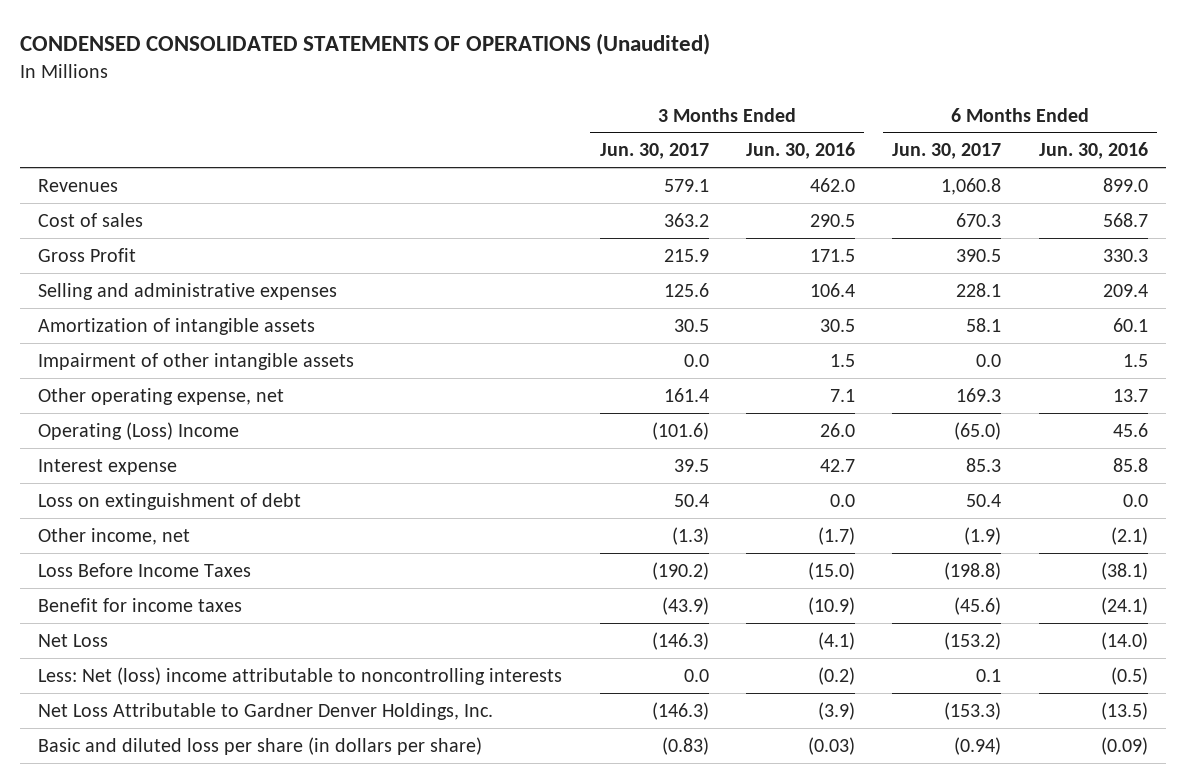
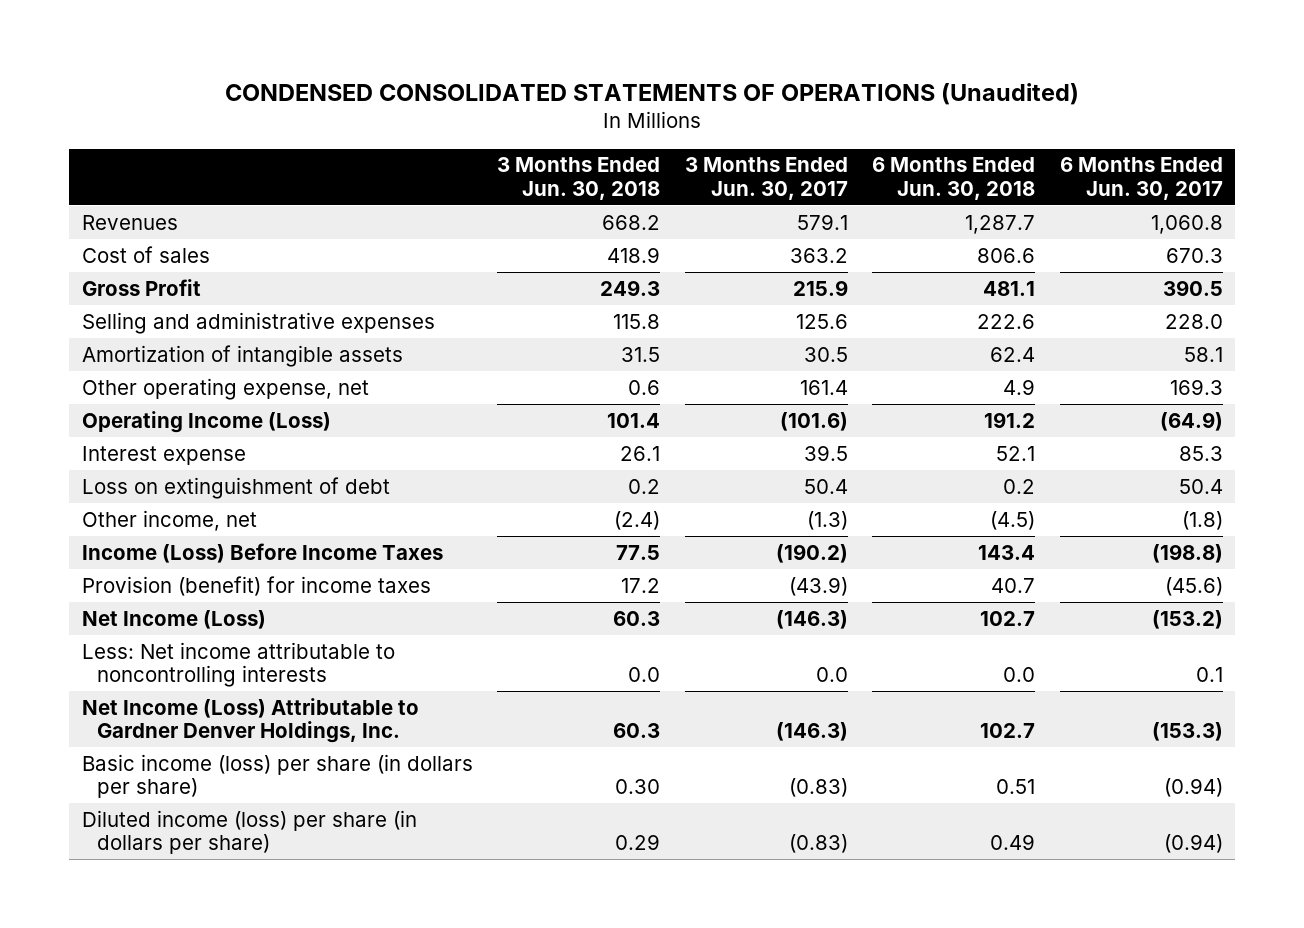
- | 3 Months Ended Jun. 30, 2017 | 3 Months Ended Jun. 30, 2016 | 6 Months Ended Jun. 30, 2017 | 6 Months Ended Jun. 30, 2016
+ | 3 Months Ended Jun. 30, 2018 | 3 Months Ended Jun. 30, 2017 | 6 Months Ended Jun. 30, 2018 | 6 Months Ended Jun. 30, 2017
- Selling and administrative expenses | 125.6 | 106.4 | 228.1 | 209.4
+ Selling and administrative expenses | 115.8 | 125.6 | 222.6 | 228.0
- Impairment of other intangible assets | 0.0 | 1.5 | 0.0 | 1.5
- Operating (Loss) Income | (101.6) | 26.0 | (65.0) | 45.6
+ Operating Income (Loss) | 101.4 | (101.6) | 191.2 | (64.9)
- Other income, net | (1.3) | (1.7) | (1.9) | (2.1)
- Loss Before Income Taxes | (190.2) | (15.0) | (198.8) | (38.1)
- Benefit for income taxes | (43.9) | (10.9) | (45.6) | (24.1)
- Net Loss | (146.3) | (4.1) | (153.2) | (14.0)
- Less: Net (loss) income attributable to noncontrolling interests | 0.0 | (0.2) | 0.1 | (0.5)
- Net Loss Attributable to Gardner Denver Holdings, Inc. | (146.3) | (3.9) | (153.3) | (13.5)
- Basic and diluted loss per share (in dollars per share) | (0.83) | (0.03) | (0.94) | (0.09)
+ Other income, net | (2.4) | (1.3) | (4.5) | (1.8)
+ Income (Loss) Before Income Taxes | 77.5 | (190.2) | 143.4 | (198.8)
+ Provision (benefit) for income taxes | 17.2 | (43.9) | 40.7 | (45.6)
+ Net Income (Loss) | 60.3 | (146.3) | 102.7 | (153.2)
+ Less: Net income attributable to noncontrolling interests | 0.0 | 0.0 | 0.0 | 0.1
+ Net Income (Loss) Attributable to Gardner Denver Holdings, Inc. | 60.3 | (146.3) | 102.7 | (153.3)
+ Basic income (loss) per share (in dollars per share) | 0.30 | (0.83) | 0.51 | (0.94)
+ Diluted income (loss) per share (in dollars per share) | 0.29 | (0.83) | 0.49 | (0.94)

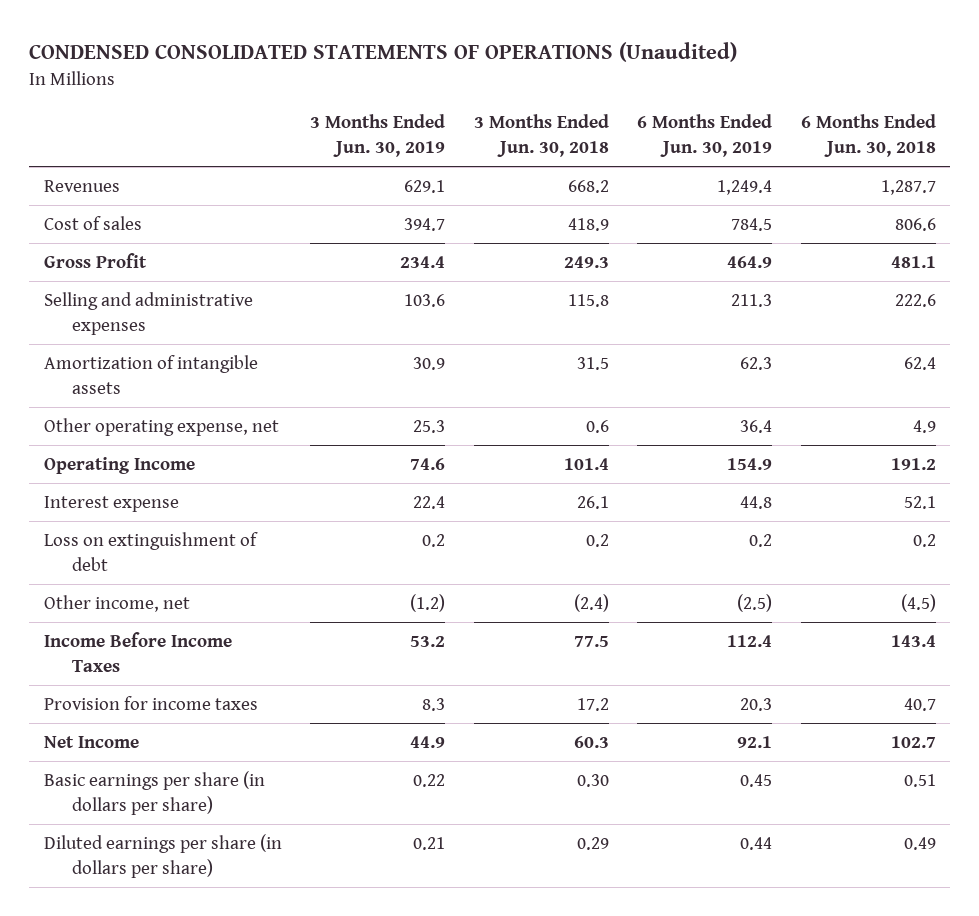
- | 3 Months Ended Jun. 30, 2018 | 3 Months Ended Jun. 30, 2017 | 6 Months Ended Jun. 30, 2018 | 6 Months Ended Jun. 30, 2017
+ | 3 Months Ended Jun. 30, 2019 | 3 Months Ended Jun. 30, 2018 | 6 Months Ended Jun. 30, 2019 | 6 Months Ended Jun. 30, 2018
- Operating Income (Loss) | 101.4 | (101.6) | 191.2 | (64.9)
+ Operating Income | 74.6 | 101.4 | 154.9 | 191.2
- Income (Loss) Before Income Taxes | 77.5 | (190.2) | 143.4 | (198.8)
- Provision (benefit) for income taxes | 17.2 | (43.9) | 40.7 | (45.6)
- Net Income (Loss) | 60.3 | (146.3) | 102.7 | (153.2)
- Less: Net income attributable to noncontrolling interests | 0.0 | 0.0 | 0.0 | 0.1
- Net Income (Loss) Attributable to Gardner Denver Holdings, Inc. | 60.3 | (146.3) | 102.7 | (153.3)
- Basic income (loss) per share (in dollars per share) | 0.30 | (0.83) | 0.51 | (0.94)
- Diluted income (loss) per share (in dollars per share) | 0.29 | (0.83) | 0.49 | (0.94)
+ Income Before Income Taxes | 53.2 | 77.5 | 112.4 | 143.4
+ Provision for income taxes | 8.3 | 17.2 | 20.3 | 40.7
+ Net Income | 44.9 | 60.3 | 92.1 | 102.7
+ Basic earnings per share (in dollars per share) | 0.22 | 0.30 | 0.45 | 0.51
+ Diluted earnings per share (in dollars per share) | 0.21 | 0.29 | 0.44 | 0.49

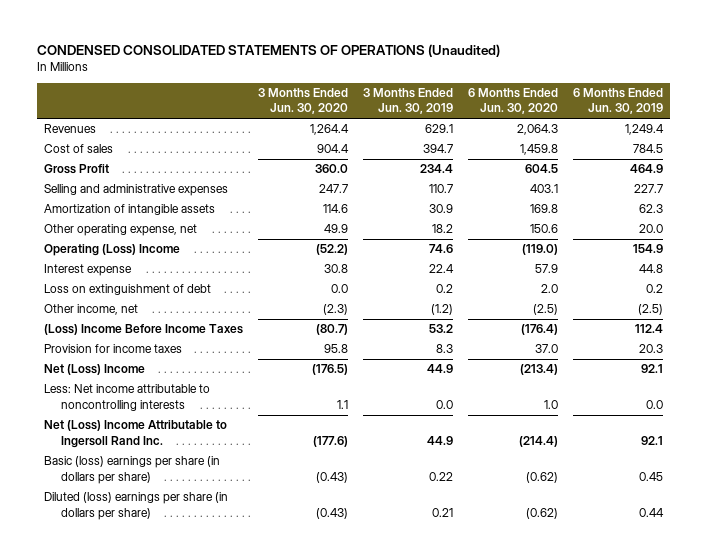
- | 3 Months Ended Jun. 30, 2019 | 3 Months Ended Jun. 30, 2018 | 6 Months Ended Jun. 30, 2019 | 6 Months Ended Jun. 30, 2018
+ | 3 Months Ended Jun. 30, 2020 | 3 Months Ended Jun. 30, 2019 | 6 Months Ended Jun. 30, 2020 | 6 Months Ended Jun. 30, 2019
- Selling and administrative expenses | 103.6 | 115.8 | 211.3 | 222.6
+ Selling and administrative expenses | 247.7 | 110.7 | 403.1 | 227.7
- Other operating expense, net | 25.3 | 0.6 | 36.4 | 4.9
- Operating Income | 74.6 | 101.4 | 154.9 | 191.2
+ Other operating expense, net | 49.9 | 18.2 | 150.6 | 20.0
+ Operating (Loss) Income | (52.2) | 74.6 | (119.0) | 154.9
- Income Before Income Taxes | 53.2 | 77.5 | 112.4 | 143.4
+ (Loss) Income Before Income Taxes | (80.7) | 53.2 | (176.4) | 112.4
- Net Income | 44.9 | 60.3 | 92.1 | 102.7
- Basic earnings per share (in dollars per share) | 0.22 | 0.30 | 0.45 | 0.51
- Diluted earnings per share (in dollars per share) | 0.21 | 0.29 | 0.44 | 0.49
+ Net (Loss) Income | (176.5) | 44.9 | (213.4) | 92.1
+ Less: Net income attributable to noncontrolling interests | 1.1 | 0.0 | 1.0 | 0.0
+ Net (Loss) Income Attributable to Ingersoll Rand Inc. | (177.6) | 44.9 | (214.4) | 92.1
+ Basic (loss) earnings per share (in dollars per share) | (0.43) | 0.22 | (0.62) | 0.45
+ Diluted (loss) earnings per share (in dollars per share) | (0.43) | 0.21 | (0.62) | 0.44

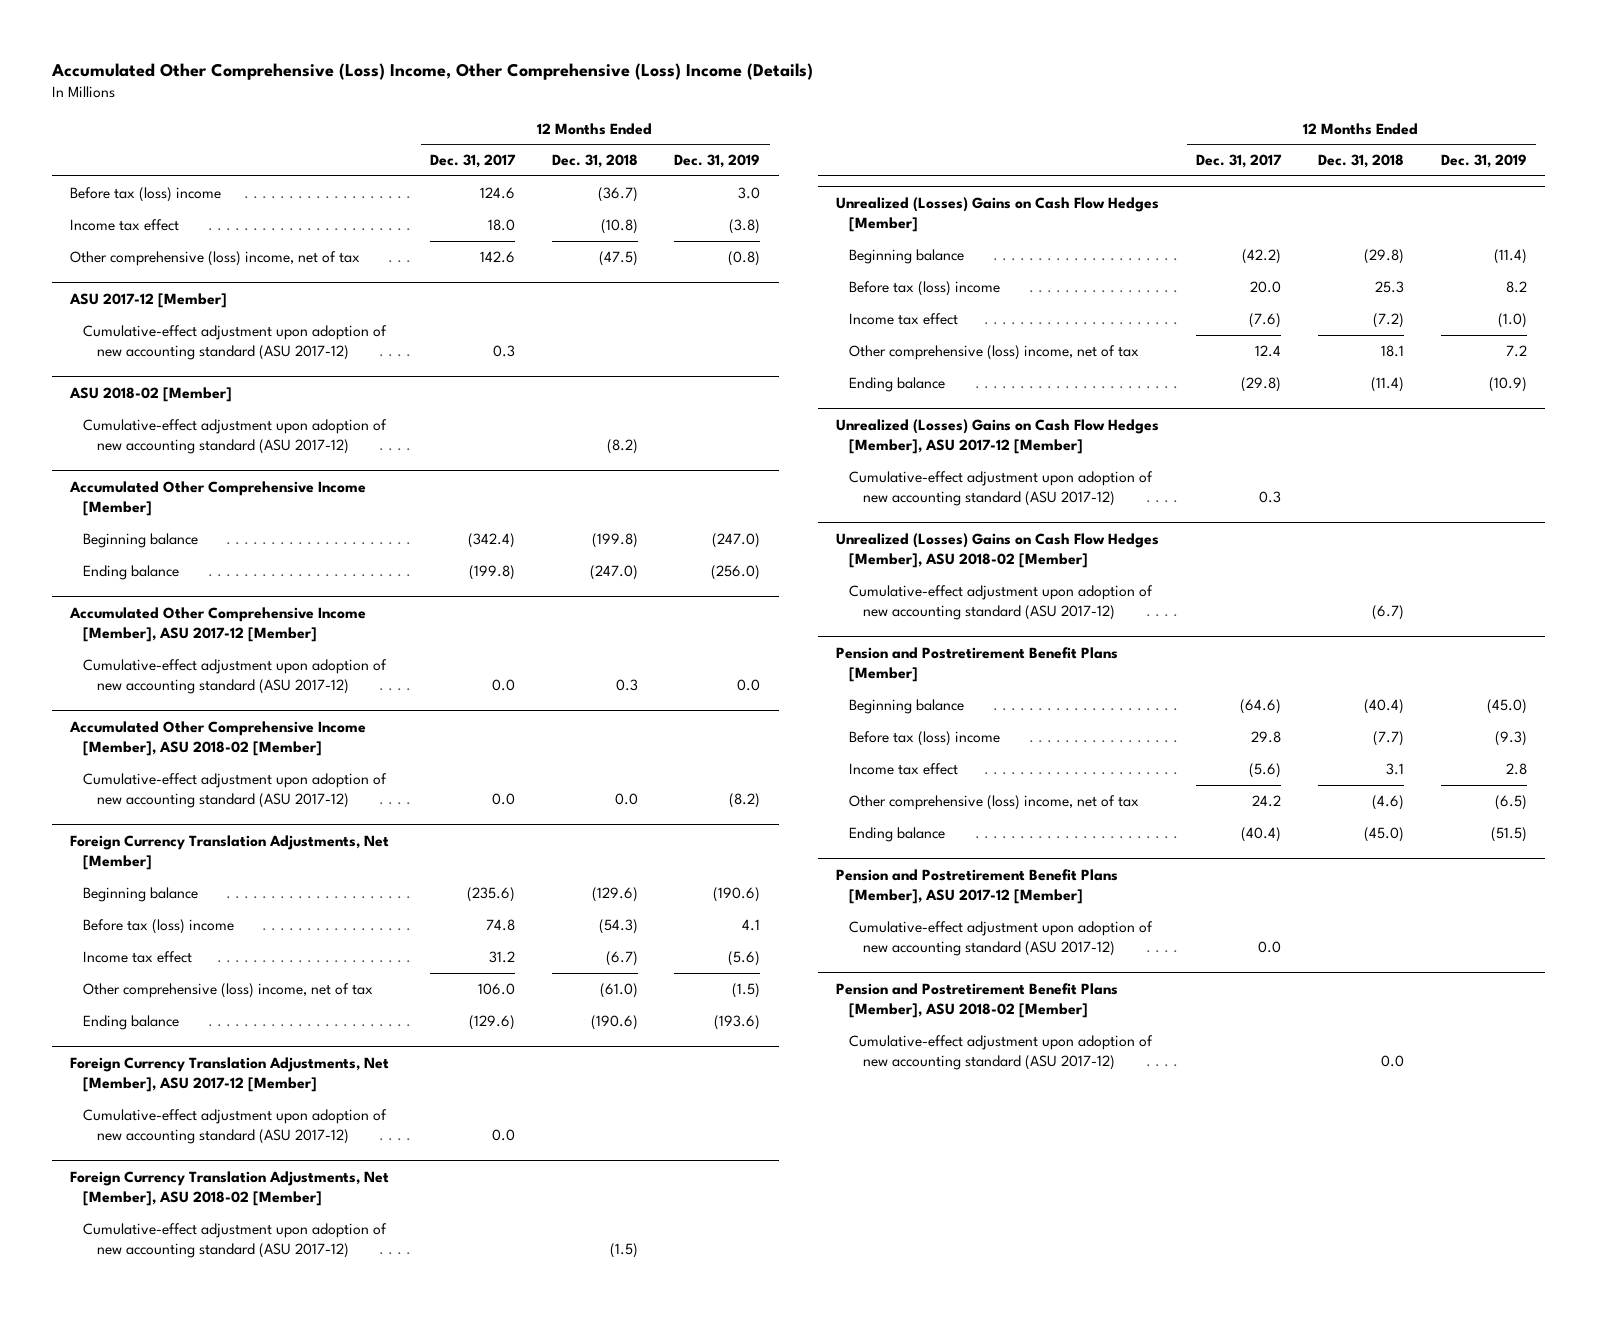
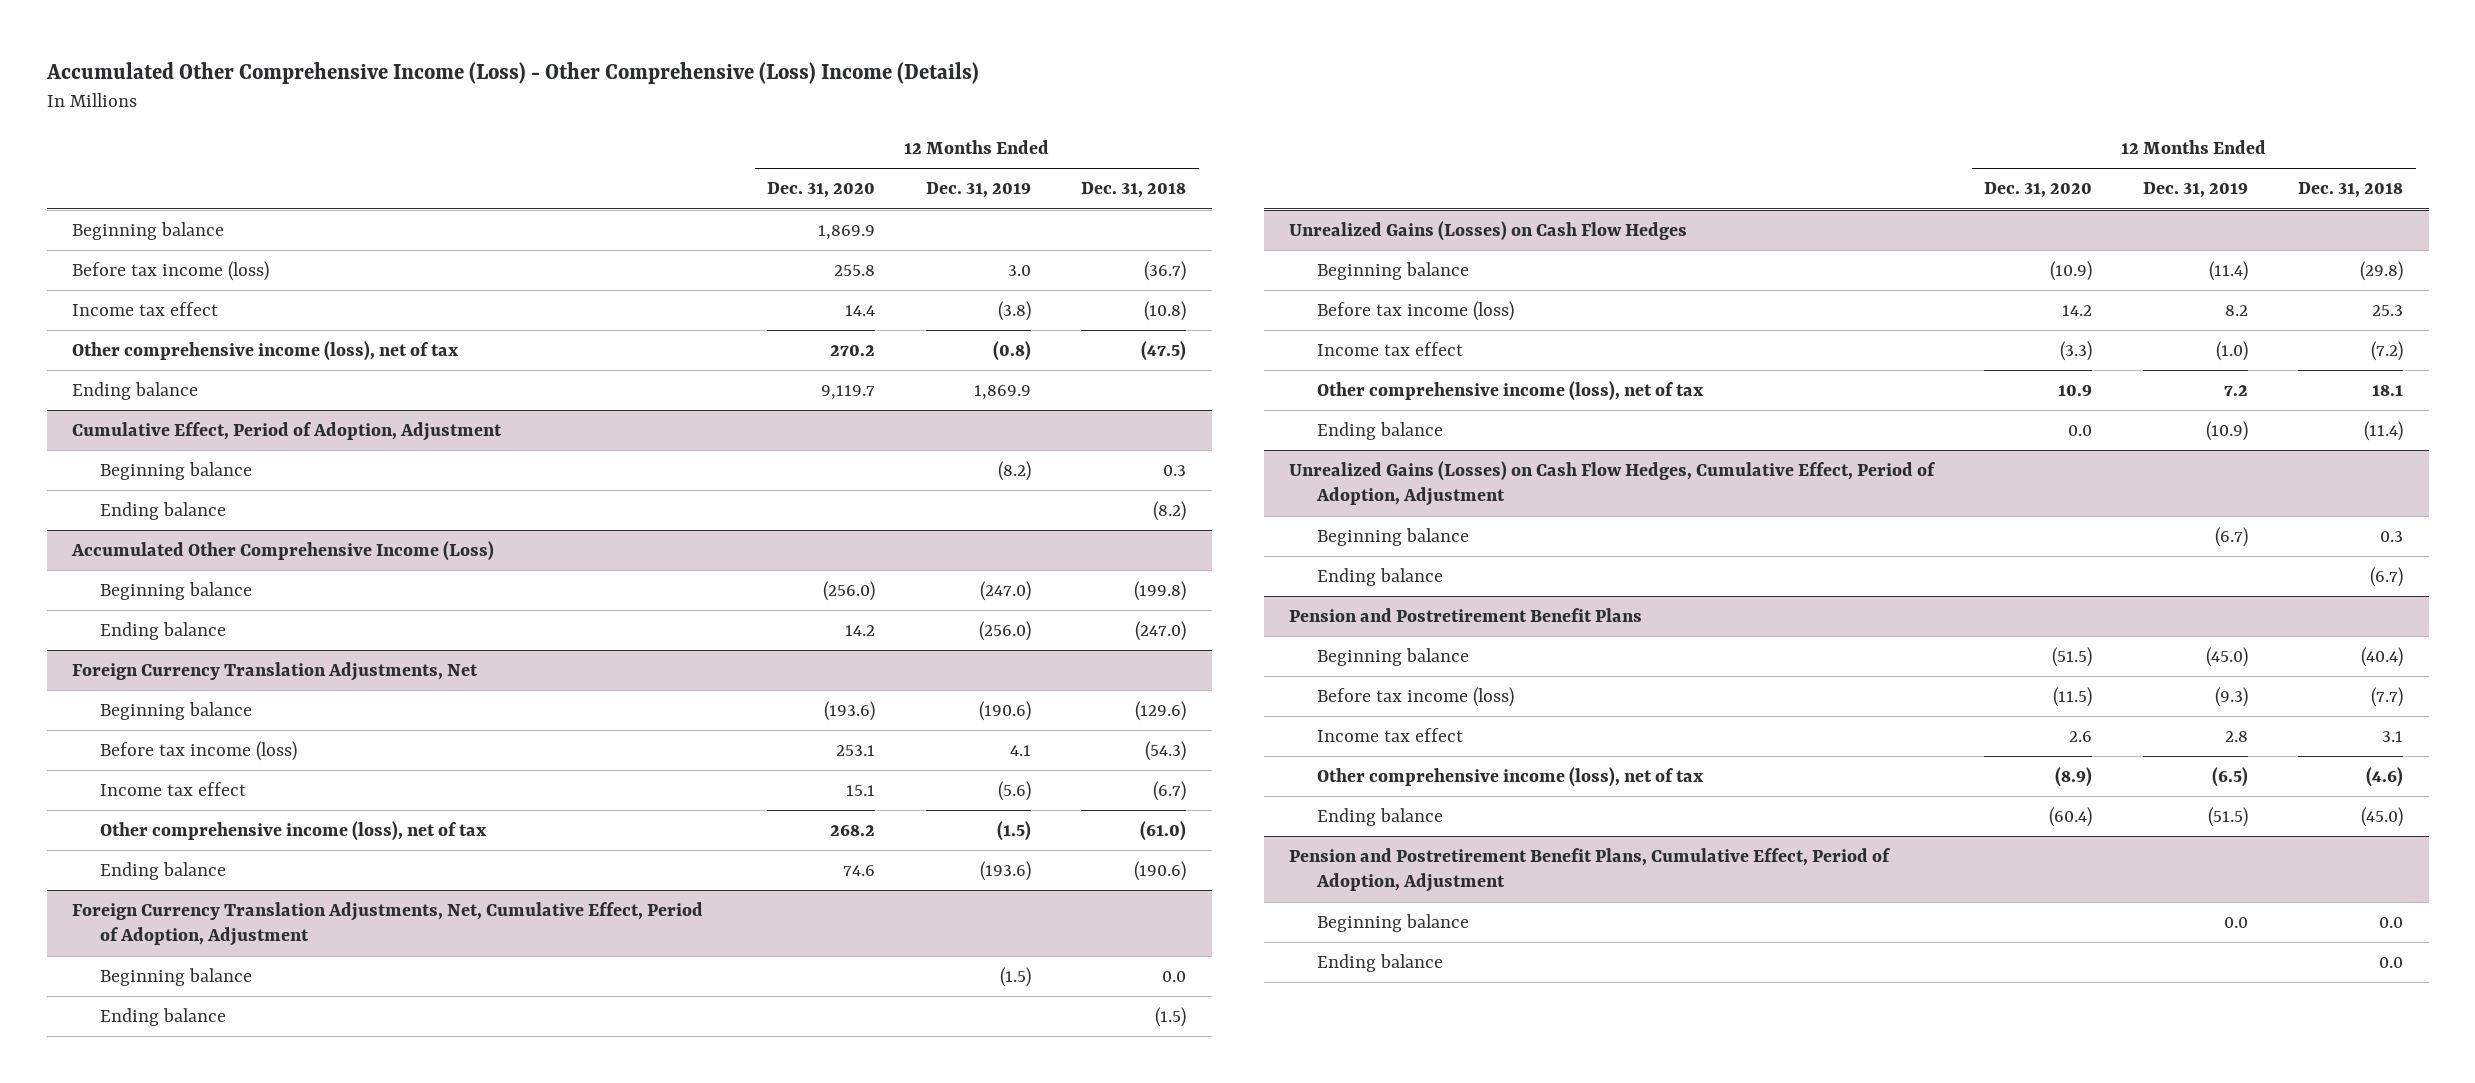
- Accumulated Other Comprehensive (Loss) Income, Other Comprehensive (Loss) Income (Details)
+ Accumulated Other Comprehensive Income (Loss) - Other Comprehensive (Loss) Income (Details)
- | 12 Months Ended Dec. 31, 2017 | 12 Months Ended Dec. 31, 2018 | 12 Months Ended Dec. 31, 2019
+ | 12 Months Ended Dec. 31, 2020 | 12 Months Ended Dec. 31, 2019 | 12 Months Ended Dec. 31, 2018
- Before tax (loss) income | 124.6 | (36.7) | 3.0
+ Beginning balance | 1,869.9 | |
+ Before tax income (loss) | 255.8 | 3.0 | (36.7)
- Other comprehensive (loss) income, net of tax | 142.6 | (47.5) | (0.8)
- ASU 2017-12 [Member]
- Cumulative-effect adjustment upon adoption of new accounting standard (ASU 2017-12) | 0.3 | |
- ASU 2018-02 [Member]
- Cumulative-effect adjustment upon adoption of new accounting standard (ASU 2017-12) | | (8.2) |
- Accumulated Other Comprehensive Income [Member]
+ Other comprehensive income (loss), net of tax | 270.2 | (0.8) | (47.5)
+ Ending balance | 9,119.7 | 1,869.9 |
+ Cumulative Effect, Period of Adoption, Adjustment
+ Beginning balance | | (8.2) | 0.3
+ Ending balance | | | (8.2)
+ Accumulated Other Comprehensive Income (Loss)
- Accumulated Other Comprehensive Income [Member], ASU 2017-12 [Member]
- Cumulative-effect adjustment upon adoption of new accounting standard (ASU 2017-12) | 0.0 | 0.3 | 0.0
- Accumulated Other Comprehensive Income [Member], ASU 2018-02 [Member]
- Cumulative-effect adjustment upon adoption of new accounting standard (ASU 2017-12) | 0.0 | 0.0 | (8.2)
- Foreign Currency Translation Adjustments, Net [Member]
+ Foreign Currency Translation Adjustments, Net
- Before tax (loss) income | 74.8 | (54.3) | 4.1
+ Before tax income (loss) | 253.1 | 4.1 | (54.3)
- Other comprehensive (loss) income, net of tax | 106.0 | (61.0) | (1.5)
+ Other comprehensive income (loss), net of tax | 268.2 | (1.5) | (61.0)
- Foreign Currency Translation Adjustments, Net [Member], ASU 2017-12 [Member]
- Cumulative-effect adjustment upon adoption of new accounting standard (ASU 2017-12) | 0.0 | |
- Foreign Currency Translation Adjustments, Net [Member], ASU 2018-02 [Member]
- Cumulative-effect adjustment upon adoption of new accounting standard (ASU 2017-12) | | (1.5) |
- Unrealized (Losses) Gains on Cash Flow Hedges [Member]
+ Foreign Currency Translation Adjustments, Net, Cumulative Effect, Period of Adoption, Adjustment
+ Beginning balance | | (1.5) | 0.0
+ Ending balance | | | (1.5)
+ Unrealized Gains (Losses) on Cash Flow Hedges
- Before tax (loss) income | 20.0 | 25.3 | 8.2
+ Before tax income (loss) | 14.2 | 8.2 | 25.3
- Other comprehensive (loss) income, net of tax | 12.4 | 18.1 | 7.2
+ Other comprehensive income (loss), net of tax | 10.9 | 7.2 | 18.1
- Unrealized (Losses) Gains on Cash Flow Hedges [Member], ASU 2017-12 [Member]
- Cumulative-effect adjustment upon adoption of new accounting standard (ASU 2017-12) | 0.3 | |
- Unrealized (Losses) Gains on Cash Flow Hedges [Member], ASU 2018-02 [Member]
- Cumulative-effect adjustment upon adoption of new accounting standard (ASU 2017-12) | | (6.7) |
- Pension and Postretirement Benefit Plans [Member]
+ Unrealized Gains (Losses) on Cash Flow Hedges, Cumulative Effect, Period of Adoption, Adjustment
+ Beginning balance | | (6.7) | 0.3
+ Ending balance | | | (6.7)
+ Pension and Postretirement Benefit Plans
- Before tax (loss) income | 29.8 | (7.7) | (9.3)
+ Before tax income (loss) | (11.5) | (9.3) | (7.7)
- Other comprehensive (loss) income, net of tax | 24.2 | (4.6) | (6.5)
+ Other comprehensive income (loss), net of tax | (8.9) | (6.5) | (4.6)
- Pension and Postretirement Benefit Plans [Member], ASU 2017-12 [Member]
- Cumulative-effect adjustment upon adoption of new accounting standard (ASU 2017-12) | 0.0 | |
- Pension and Postretirement Benefit Plans [Member], ASU 2018-02 [Member]
- Cumulative-effect adjustment upon adoption of new accounting standard (ASU 2017-12) | | 0.0 |
+ Pension and Postretirement Benefit Plans, Cumulative Effect, Period of Adoption, Adjustment
+ Beginning balance | | 0.0 | 0.0
+ Ending balance | | | 0.0

